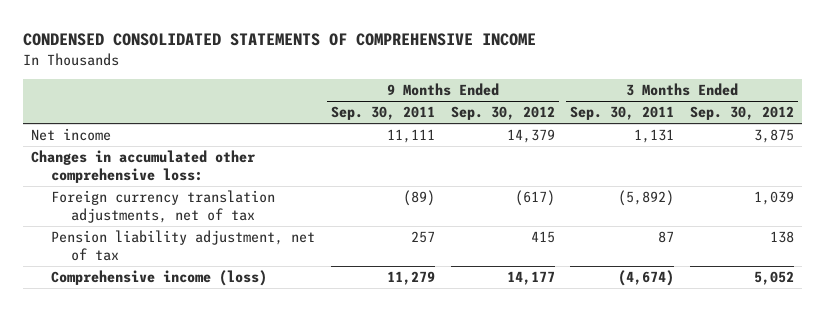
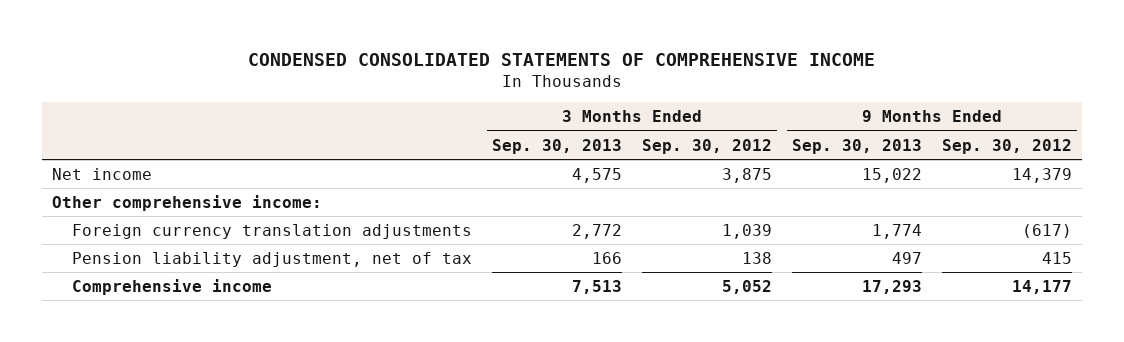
- | 9 Months Ended Sep. 30, 2011 | 9 Months Ended Sep. 30, 2012 | 3 Months Ended Sep. 30, 2011 | 3 Months Ended Sep. 30, 2012
+ | 3 Months Ended Sep. 30, 2013 | 3 Months Ended Sep. 30, 2012 | 9 Months Ended Sep. 30, 2013 | 9 Months Ended Sep. 30, 2012
- Changes in accumulated other comprehensive loss:
- Foreign currency translation adjustments, net of tax | (89) | (617) | (5,892) | 1,039
+ Other comprehensive income:
+ Foreign currency translation adjustments | 2,772 | 1,039 | 1,774 | (617)
- Comprehensive income (loss) | 11,279 | 14,177 | (4,674) | 5,052
+ Comprehensive income | 7,513 | 5,052 | 17,293 | 14,177

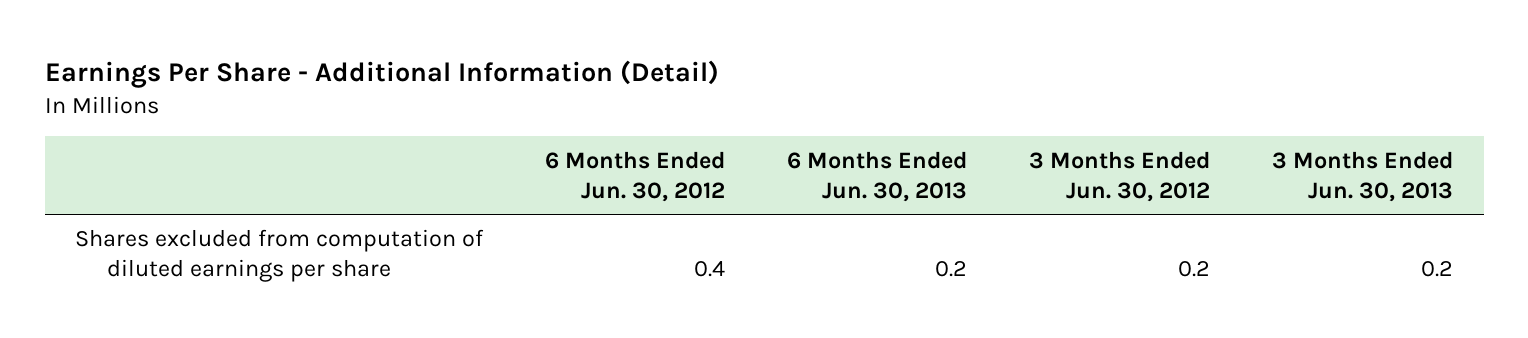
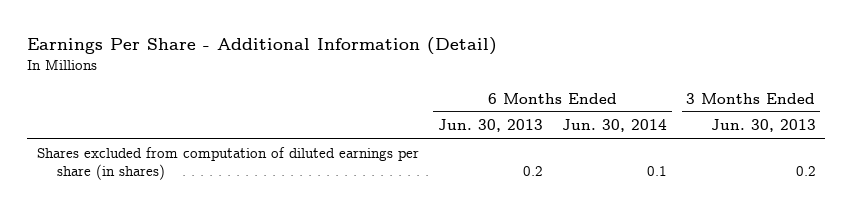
- | 6 Months Ended Jun. 30, 2012 | 6 Months Ended Jun. 30, 2013 | 3 Months Ended Jun. 30, 2012 | 3 Months Ended Jun. 30, 2013
+ | 6 Months Ended Jun. 30, 2013 | 6 Months Ended Jun. 30, 2014 | 3 Months Ended Jun. 30, 2013
- Shares excluded from computation of diluted earnings per share | 0.4 | 0.2 | 0.2 | 0.2
+ Shares excluded from computation of diluted earnings per share (in shares) | 0.2 | 0.1 | 0.2

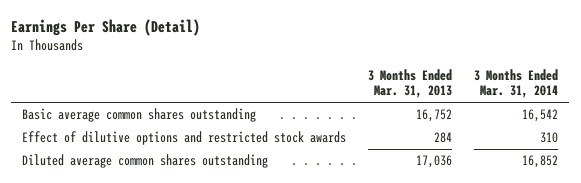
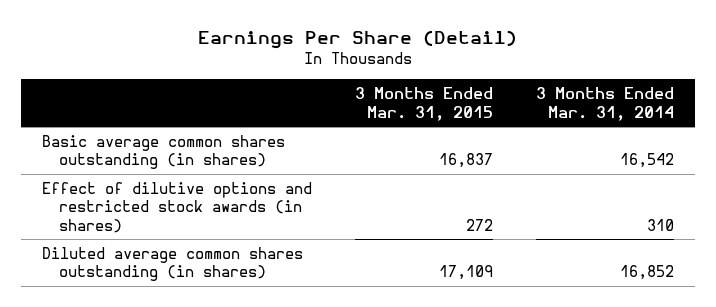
- | 3 Months Ended Mar. 31, 2013 | 3 Months Ended Mar. 31, 2014
+ | 3 Months Ended Mar. 31, 2015 | 3 Months Ended Mar. 31, 2014
- Basic average common shares outstanding | 16,752 | 16,542
- Effect of dilutive options and restricted stock awards | 284 | 310
- Diluted average common shares outstanding | 17,036 | 16,852
+ Basic average common shares outstanding (in shares) | 16,837 | 16,542
+ Effect of dilutive options and restricted stock awards (in shares) | 272 | 310
+ Diluted average common shares outstanding (in shares) | 17,109 | 16,852

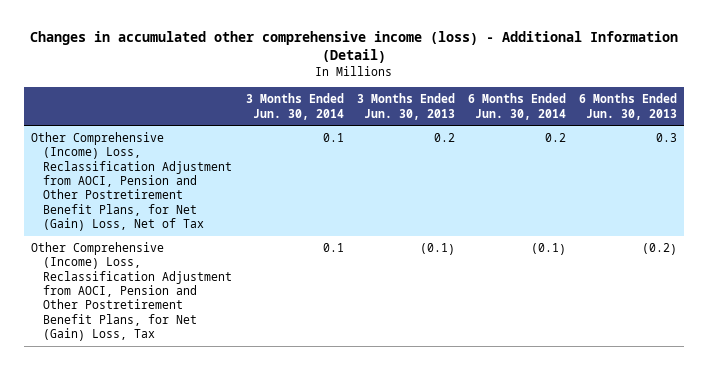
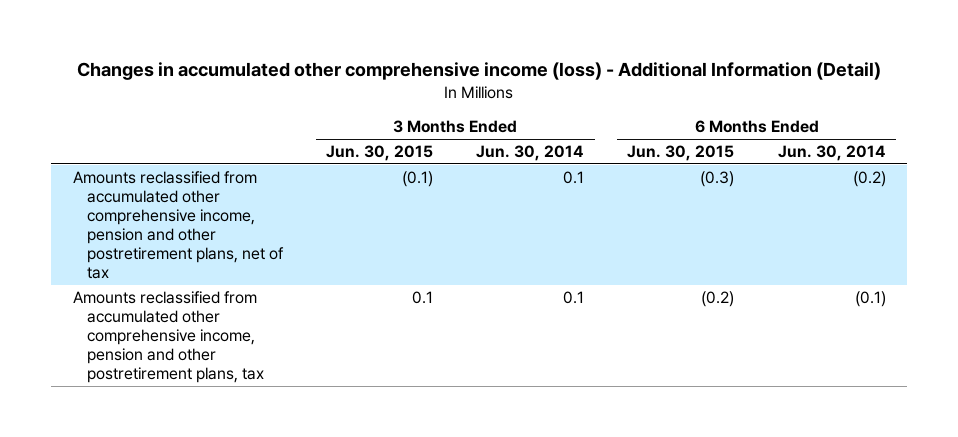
- | 3 Months Ended Jun. 30, 2014 | 3 Months Ended Jun. 30, 2013 | 6 Months Ended Jun. 30, 2014 | 6 Months Ended Jun. 30, 2013
+ | 3 Months Ended Jun. 30, 2015 | 3 Months Ended Jun. 30, 2014 | 6 Months Ended Jun. 30, 2015 | 6 Months Ended Jun. 30, 2014
- Other Comprehensive (Income) Loss, Reclassification Adjustment from AOCI, Pension and Other Postretirement Benefit Plans, for Net (Gain) Loss, Net of Tax | 0.1 | 0.2 | 0.2 | 0.3
- Other Comprehensive (Income) Loss, Reclassification Adjustment from AOCI, Pension and Other Postretirement Benefit Plans, for Net (Gain) Loss, Tax | 0.1 | (0.1) | (0.1) | (0.2)
+ Amounts reclassified from accumulated other comprehensive income, pension and other postretirement plans, net of tax | (0.1) | 0.1 | (0.3) | (0.2)
+ Amounts reclassified from accumulated other comprehensive income, pension and other postretirement plans, tax | 0.1 | 0.1 | (0.2) | (0.1)

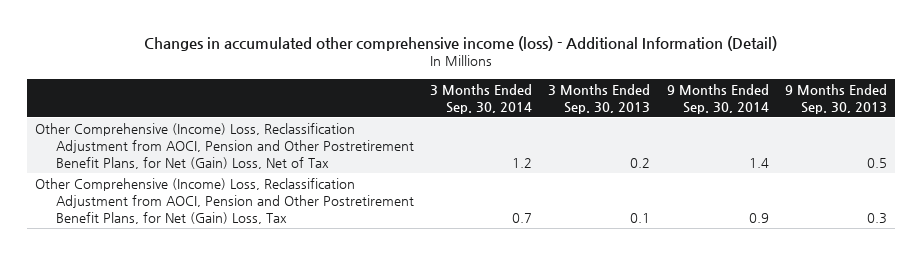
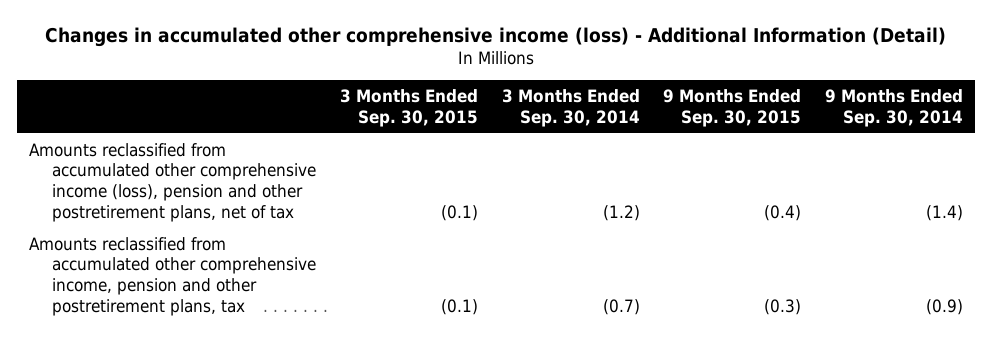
- | 3 Months Ended Sep. 30, 2014 | 3 Months Ended Sep. 30, 2013 | 9 Months Ended Sep. 30, 2014 | 9 Months Ended Sep. 30, 2013
+ | 3 Months Ended Sep. 30, 2015 | 3 Months Ended Sep. 30, 2014 | 9 Months Ended Sep. 30, 2015 | 9 Months Ended Sep. 30, 2014
- Other Comprehensive (Income) Loss, Reclassification Adjustment from AOCI, Pension and Other Postretirement Benefit Plans, for Net (Gain) Loss, Net of Tax | 1.2 | 0.2 | 1.4 | 0.5
- Other Comprehensive (Income) Loss, Reclassification Adjustment from AOCI, Pension and Other Postretirement Benefit Plans, for Net (Gain) Loss, Tax | 0.7 | 0.1 | 0.9 | 0.3
+ Amounts reclassified from accumulated other comprehensive income (loss), pension and other postretirement plans, net of tax | (0.1) | (1.2) | (0.4) | (1.4)
+ Amounts reclassified from accumulated other comprehensive income, pension and other postretirement plans, tax | (0.1) | (0.7) | (0.3) | (0.9)

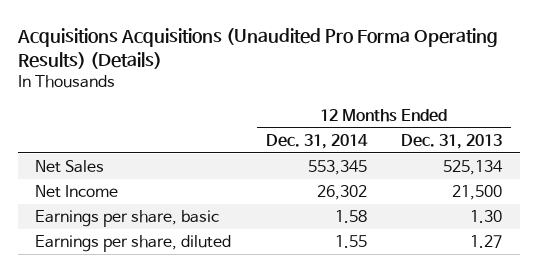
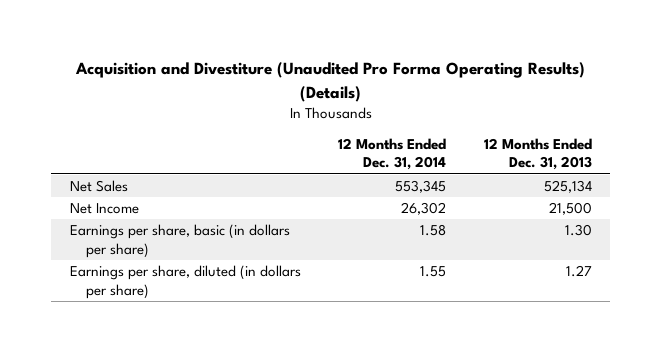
- Acquisitions Acquisitions (Unaudited Pro Forma Operating Results) (Details)
+ Acquisition and Divestiture (Unaudited Pro Forma Operating Results) (Details)
- Earnings per share, basic | 1.58 | 1.30
- Earnings per share, diluted | 1.55 | 1.27
+ Earnings per share, basic (in dollars per share) | 1.58 | 1.30
+ Earnings per share, diluted (in dollars per share) | 1.55 | 1.27

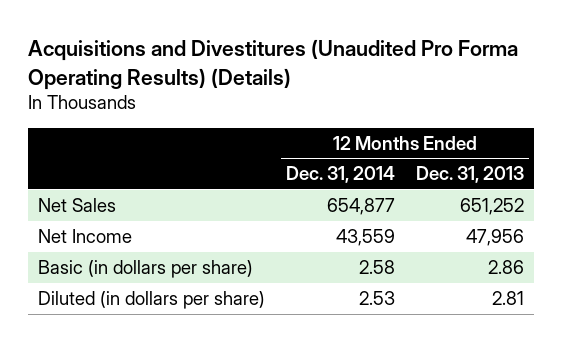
- Acquisition and Divestiture (Unaudited Pro Forma Operating Results) (Details)
+ Acquisitions and Divestitures (Unaudited Pro Forma Operating Results) (Details)
- Net Sales | 553,345 | 525,134
- Net Income | 26,302 | 21,500
- Earnings per share, basic (in dollars per share) | 1.58 | 1.30
- Earnings per share, diluted (in dollars per share) | 1.55 | 1.27
+ Net Sales | 654,877 | 651,252
+ Net Income | 43,559 | 47,956
+ Basic (in dollars per share) | 2.58 | 2.86
+ Diluted (in dollars per share) | 2.53 | 2.81

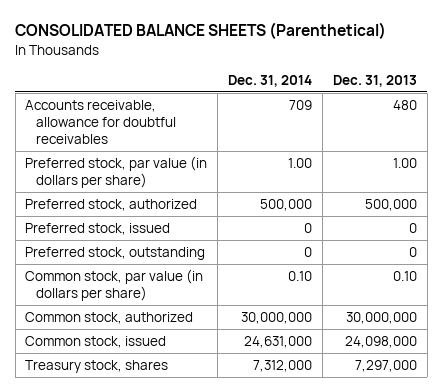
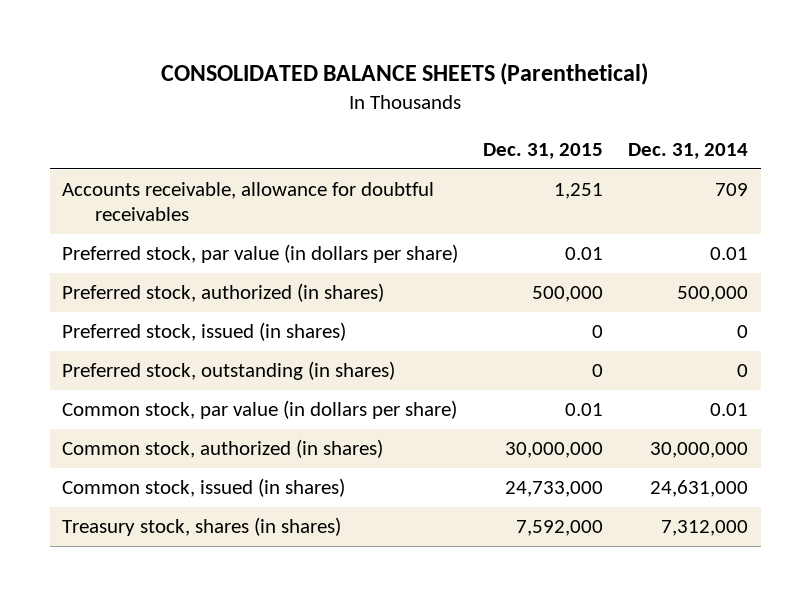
- | Dec. 31, 2014 | Dec. 31, 2013
+ | Dec. 31, 2015 | Dec. 31, 2014
- Preferred stock, par value (in dollars per share) | 1.00 | 1.00
- Preferred stock, authorized | 500,000 | 500,000
- Preferred stock, issued | 0 | 0
- Preferred stock, outstanding | 0 | 0
- Common stock, par value (in dollars per share) | 0.10 | 0.10
- Common stock, authorized | 30,000,000 | 30,000,000
- Common stock, issued | 24,631,000 | 24,098,000
- Treasury stock, shares | 7,312,000 | 7,297,000
+ Preferred stock, par value (in dollars per share) | 0.01 | 0.01
+ Preferred stock, authorized (in shares) | 500,000 | 500,000
+ Preferred stock, issued (in shares) | 0 | 0
+ Preferred stock, outstanding (in shares) | 0 | 0
+ Common stock, par value (in dollars per share) | 0.01 | 0.01
+ Common stock, authorized (in shares) | 30,000,000 | 30,000,000
+ Common stock, issued (in shares) | 24,733,000 | 24,631,000
+ Treasury stock, shares (in shares) | 7,592,000 | 7,312,000

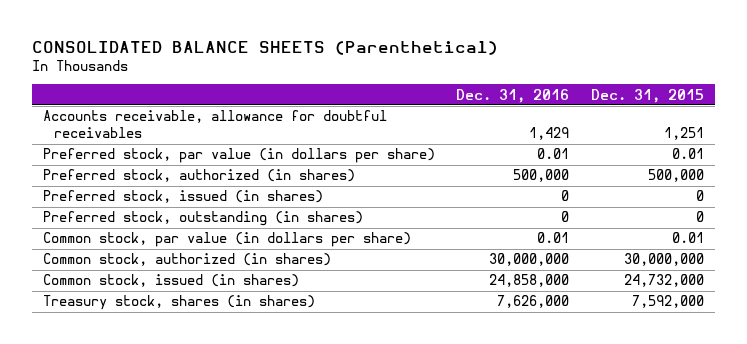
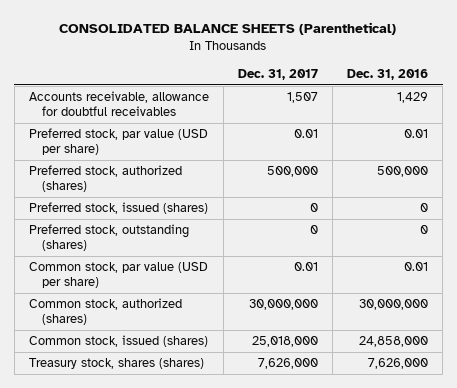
- | Dec. 31, 2016 | Dec. 31, 2015
+ | Dec. 31, 2017 | Dec. 31, 2016
- Preferred stock, par value (in dollars per share) | 0.01 | 0.01
- Preferred stock, authorized (in shares) | 500,000 | 500,000
- Preferred stock, issued (in shares) | 0 | 0
- Preferred stock, outstanding (in shares) | 0 | 0
- Common stock, par value (in dollars per share) | 0.01 | 0.01
- Common stock, authorized (in shares) | 30,000,000 | 30,000,000
- Common stock, issued (in shares) | 24,858,000 | 24,732,000
- Treasury stock, shares (in shares) | 7,626,000 | 7,592,000
+ Preferred stock, par value (USD per share) | 0.01 | 0.01
+ Preferred stock, authorized (shares) | 500,000 | 500,000
+ Preferred stock, issued (shares) | 0 | 0
+ Preferred stock, outstanding (shares) | 0 | 0
+ Common stock, par value (USD per share) | 0.01 | 0.01
+ Common stock, authorized (shares) | 30,000,000 | 30,000,000
+ Common stock, issued (shares) | 25,018,000 | 24,858,000
+ Treasury stock, shares (shares) | 7,626,000 | 7,626,000

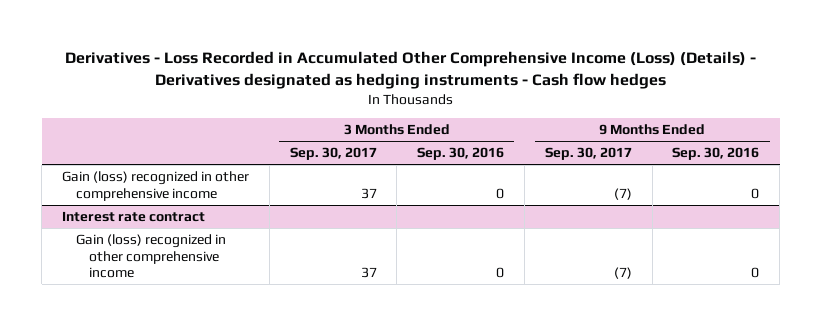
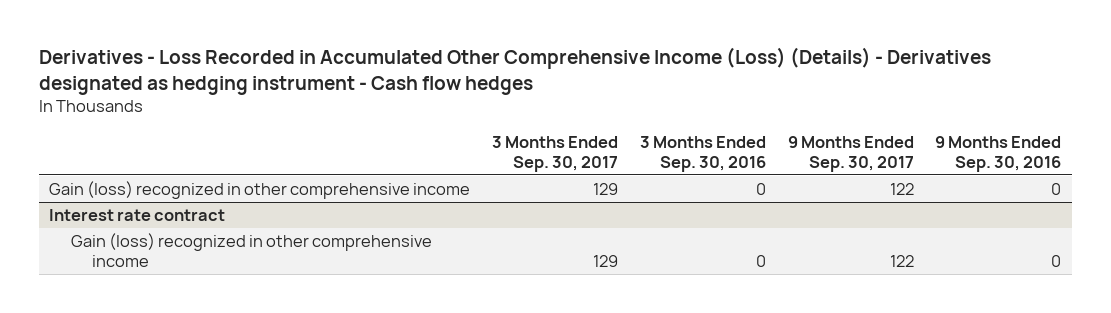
- Derivatives - Loss Recorded in Accumulated Other Comprehensive Income (Loss) (Details) - Derivatives designated as hedging instruments - Cash flow hedges
+ Derivatives - Loss Recorded in Accumulated Other Comprehensive Income (Loss) (Details) - Derivatives designated as hedging instrument - Cash flow hedges
- Gain (loss) recognized in other comprehensive income | 37 | 0 | (7) | 0
+ Gain (loss) recognized in other comprehensive income | 129 | 0 | 122 | 0
@ Interest rate contract
- Gain (loss) recognized in other comprehensive income | 37 | 0 | (7) | 0
+ Gain (loss) recognized in other comprehensive income | 129 | 0 | 122 | 0

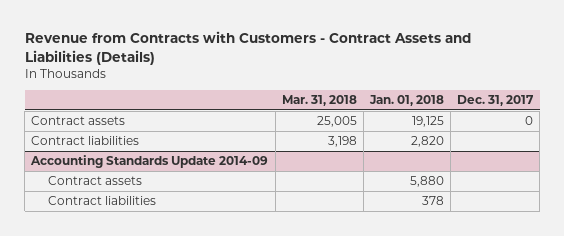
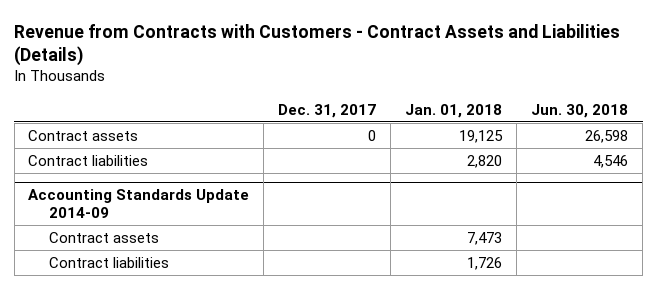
- | Mar. 31, 2018 | Jan. 01, 2018 | Dec. 31, 2017
+ | Dec. 31, 2017 | Jan. 01, 2018 | Jun. 30, 2018
@ Accounting Standards Update 2014-09
- Contract assets | | 5,880 |
- Contract liabilities | | 378 |
+ Contract assets | | 7,473 |
+ Contract liabilities | | 1,726 |

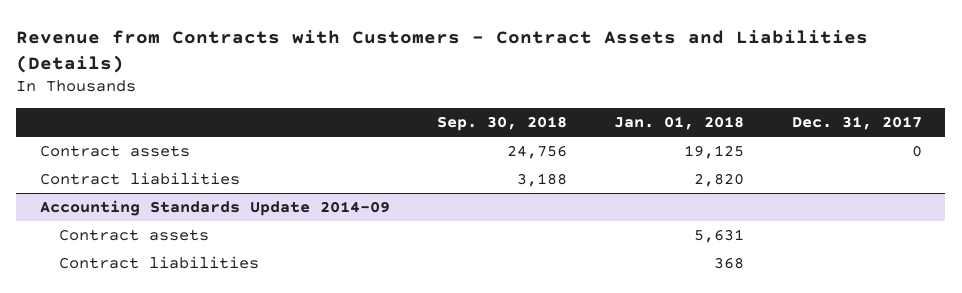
- | Dec. 31, 2017 | Jan. 01, 2018 | Jun. 30, 2018
+ | Sep. 30, 2018 | Jan. 01, 2018 | Dec. 31, 2017
@ Accounting Standards Update 2014-09
- Contract assets | | 7,473 |
- Contract liabilities | | 1,726 |
+ Contract assets | | 5,631 |
+ Contract liabilities | | 368 |

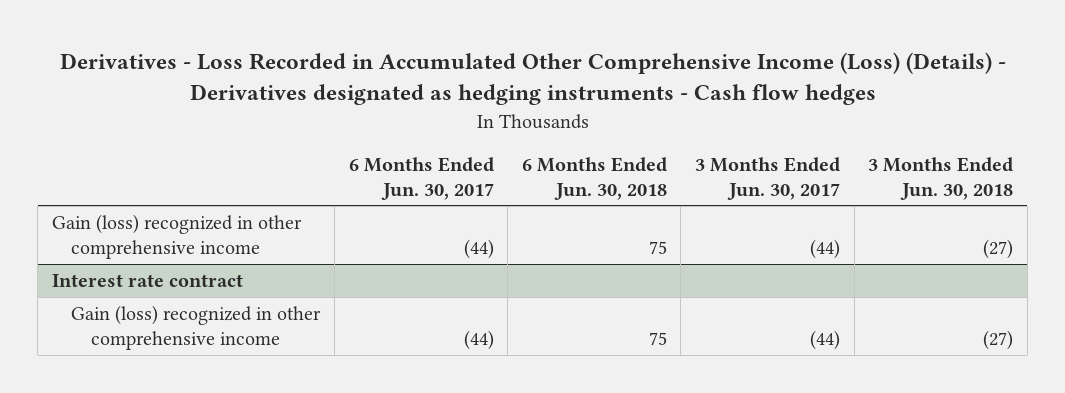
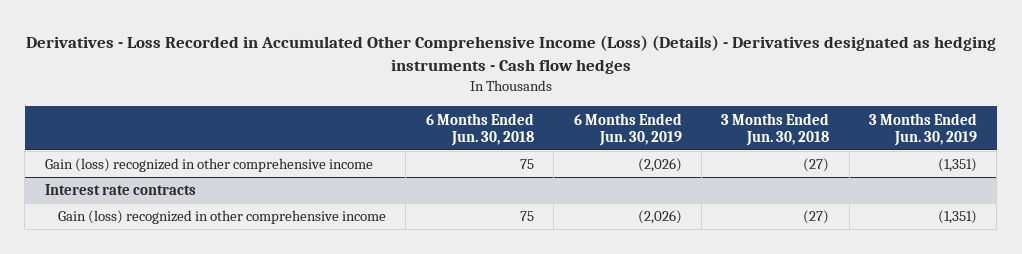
- | 6 Months Ended Jun. 30, 2017 | 6 Months Ended Jun. 30, 2018 | 3 Months Ended Jun. 30, 2017 | 3 Months Ended Jun. 30, 2018
+ | 6 Months Ended Jun. 30, 2018 | 6 Months Ended Jun. 30, 2019 | 3 Months Ended Jun. 30, 2018 | 3 Months Ended Jun. 30, 2019
- Interest rate contract
+ Interest rate contracts

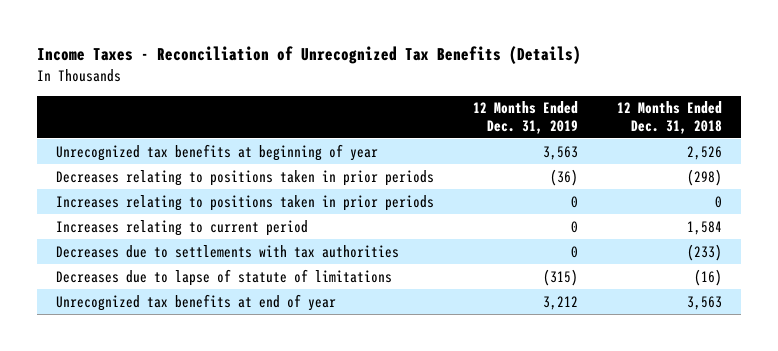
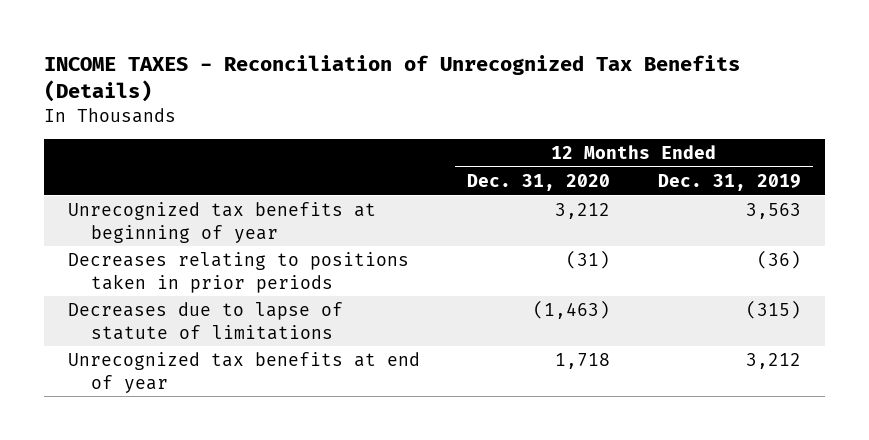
- Income Taxes - Reconciliation of Unrecognized Tax Benefits (Details)
+ INCOME TAXES - Reconciliation of Unrecognized Tax Benefits (Details)
- | 12 Months Ended Dec. 31, 2019 | 12 Months Ended Dec. 31, 2018
+ | 12 Months Ended Dec. 31, 2020 | 12 Months Ended Dec. 31, 2019
- Increases relating to positions taken in prior periods | 0 | 0
- Increases relating to current period | 0 | 1,584
- Decreases due to settlements with tax authorities | 0 | (233)

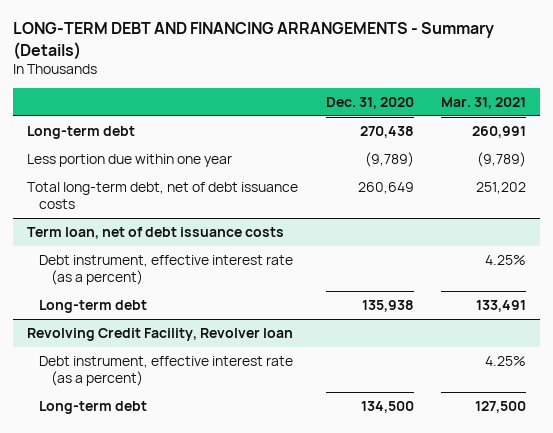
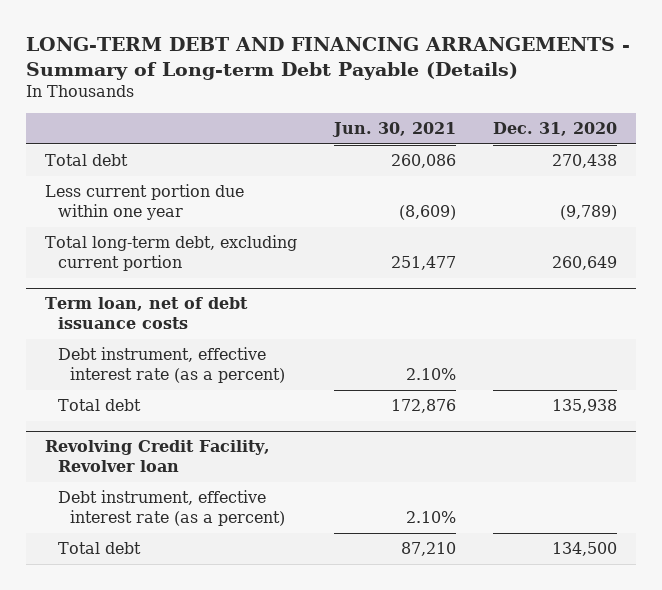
- LONG-TERM DEBT AND FINANCING ARRANGEMENTS - Summary (Details)
+ LONG-TERM DEBT AND FINANCING ARRANGEMENTS - Summary of Long-term Debt Payable (Details)
- | Dec. 31, 2020 | Mar. 31, 2021
+ | Jun. 30, 2021 | Dec. 31, 2020
- Long-term debt | 270,438 | 260,991
- Less portion due within one year | (9,789) | (9,789)
- Total long-term debt, net of debt issuance costs | 260,649 | 251,202
+ Total debt | 260,086 | 270,438
+ Less current portion due within one year | (8,609) | (9,789)
+ Total long-term debt, excluding current portion | 251,477 | 260,649
@ Term loan, net of debt issuance costs
- Long-term debt | 135,938 | 133,491
+ Total debt | 172,876 | 135,938
@ Revolving Credit Facility, Revolver loan
- Long-term debt | 134,500 | 127,500
+ Total debt | 87,210 | 134,500

